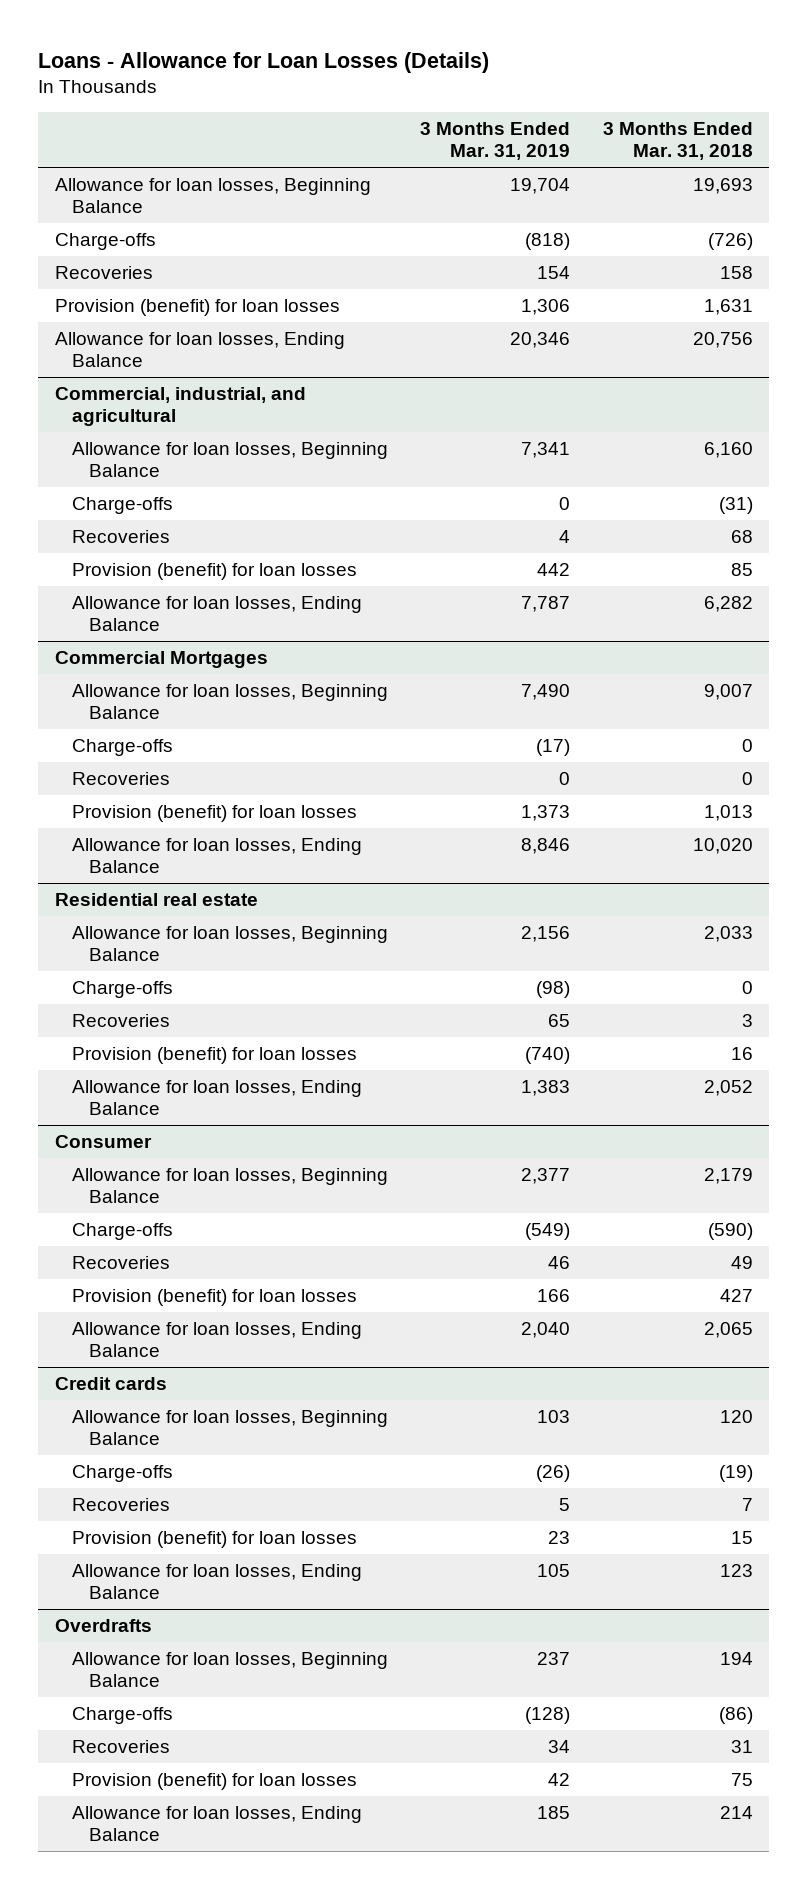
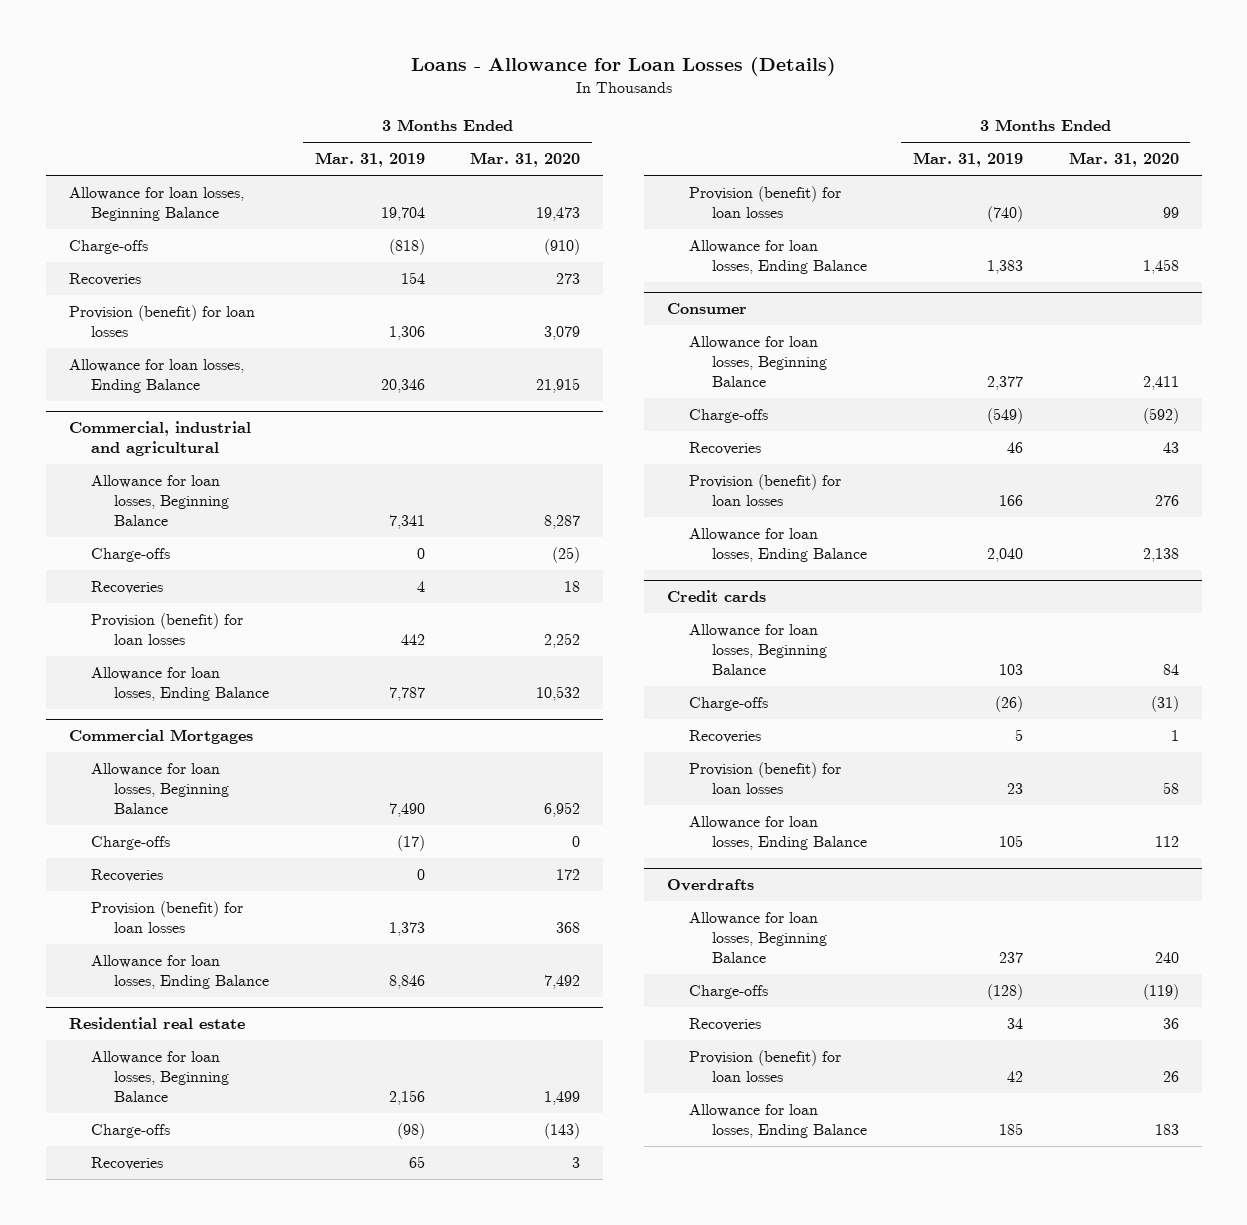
- | 3 Months Ended Mar. 31, 2019 | 3 Months Ended Mar. 31, 2018
+ | 3 Months Ended Mar. 31, 2019 | 3 Months Ended Mar. 31, 2020
- Commercial, industrial, and agricultural
+ Commercial, industrial and agricultural

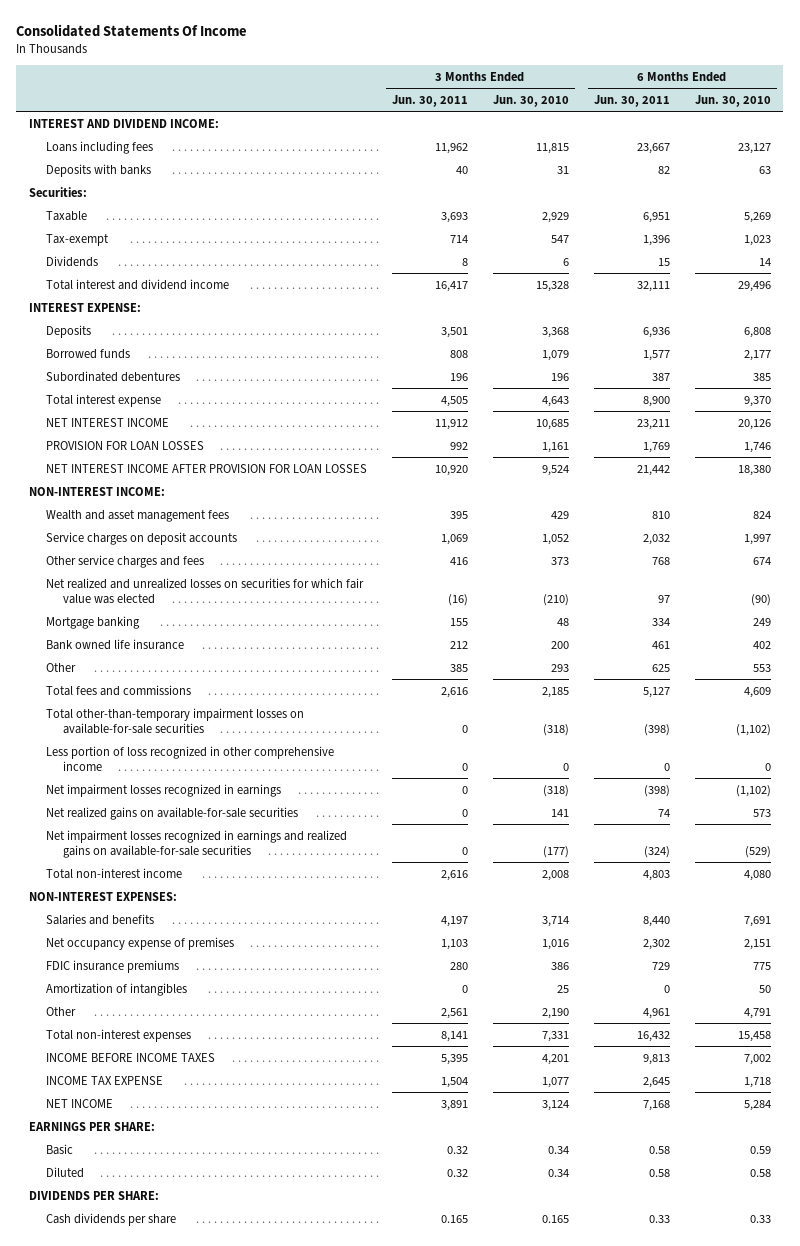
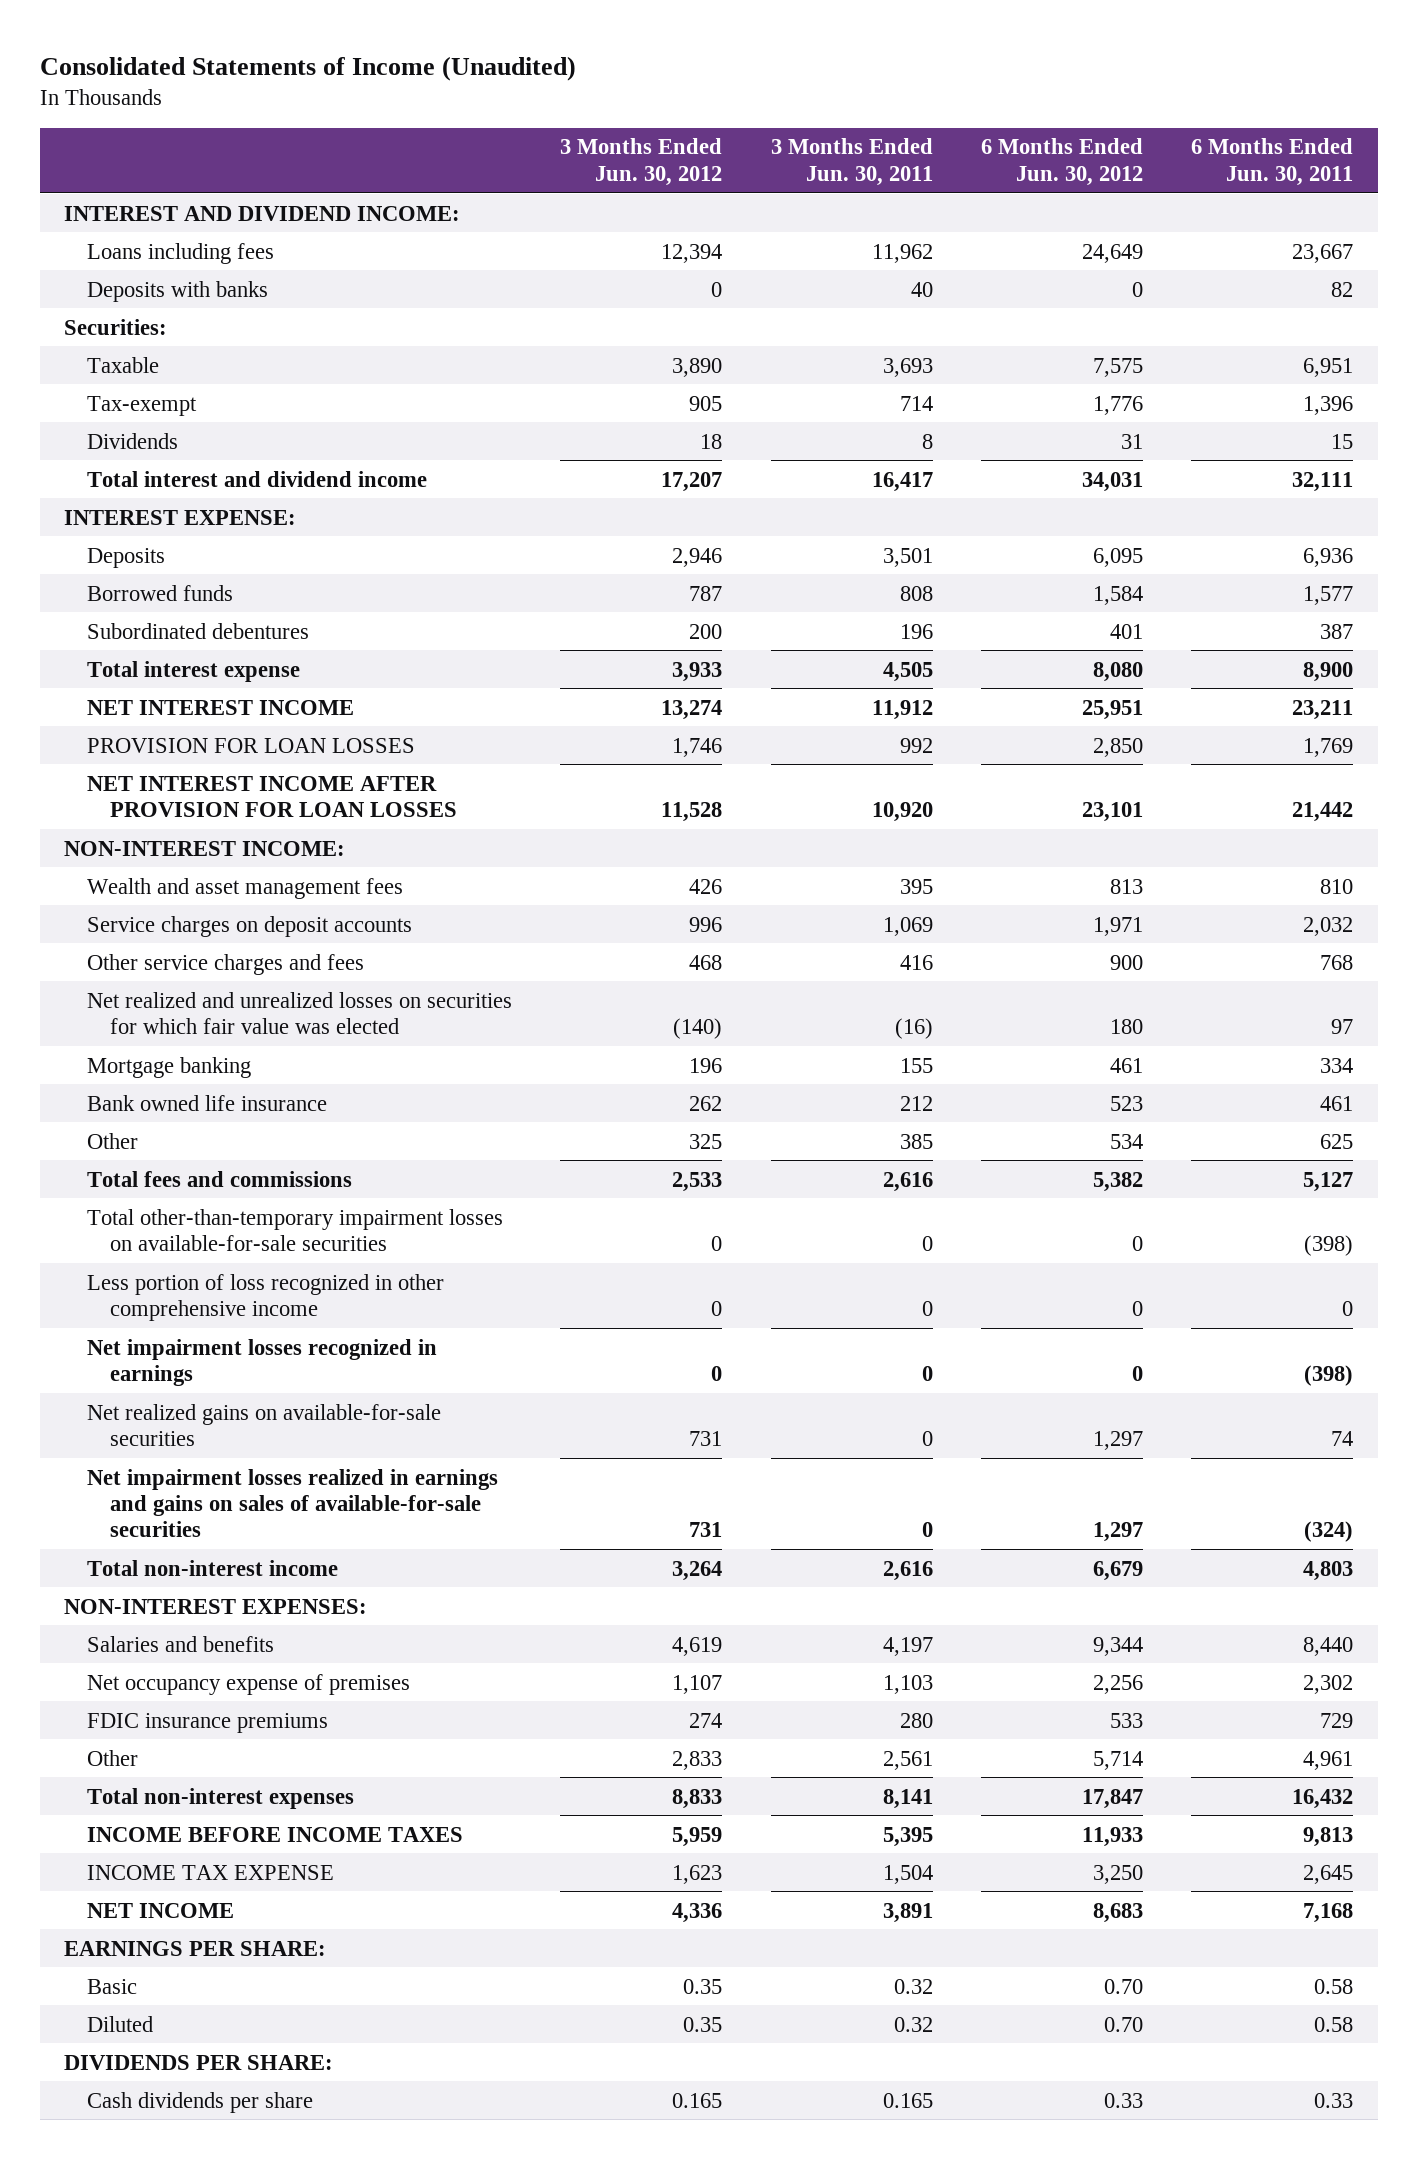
- Consolidated Statements Of Income
+ Consolidated Statements of Income (Unaudited)
- | 3 Months Ended Jun. 30, 2011 | 3 Months Ended Jun. 30, 2010 | 6 Months Ended Jun. 30, 2011 | 6 Months Ended Jun. 30, 2010
+ | 3 Months Ended Jun. 30, 2012 | 3 Months Ended Jun. 30, 2011 | 6 Months Ended Jun. 30, 2012 | 6 Months Ended Jun. 30, 2011
- Net impairment losses recognized in earnings and realized gains on available-for-sale securities | 0 | (177) | (324) | (529)
+ Net impairment losses realized in earnings and gains on sales of available-for-sale securities | 731 | 0 | 1,297 | (324)
- Amortization of intangibles | 0 | 25 | 0 | 50

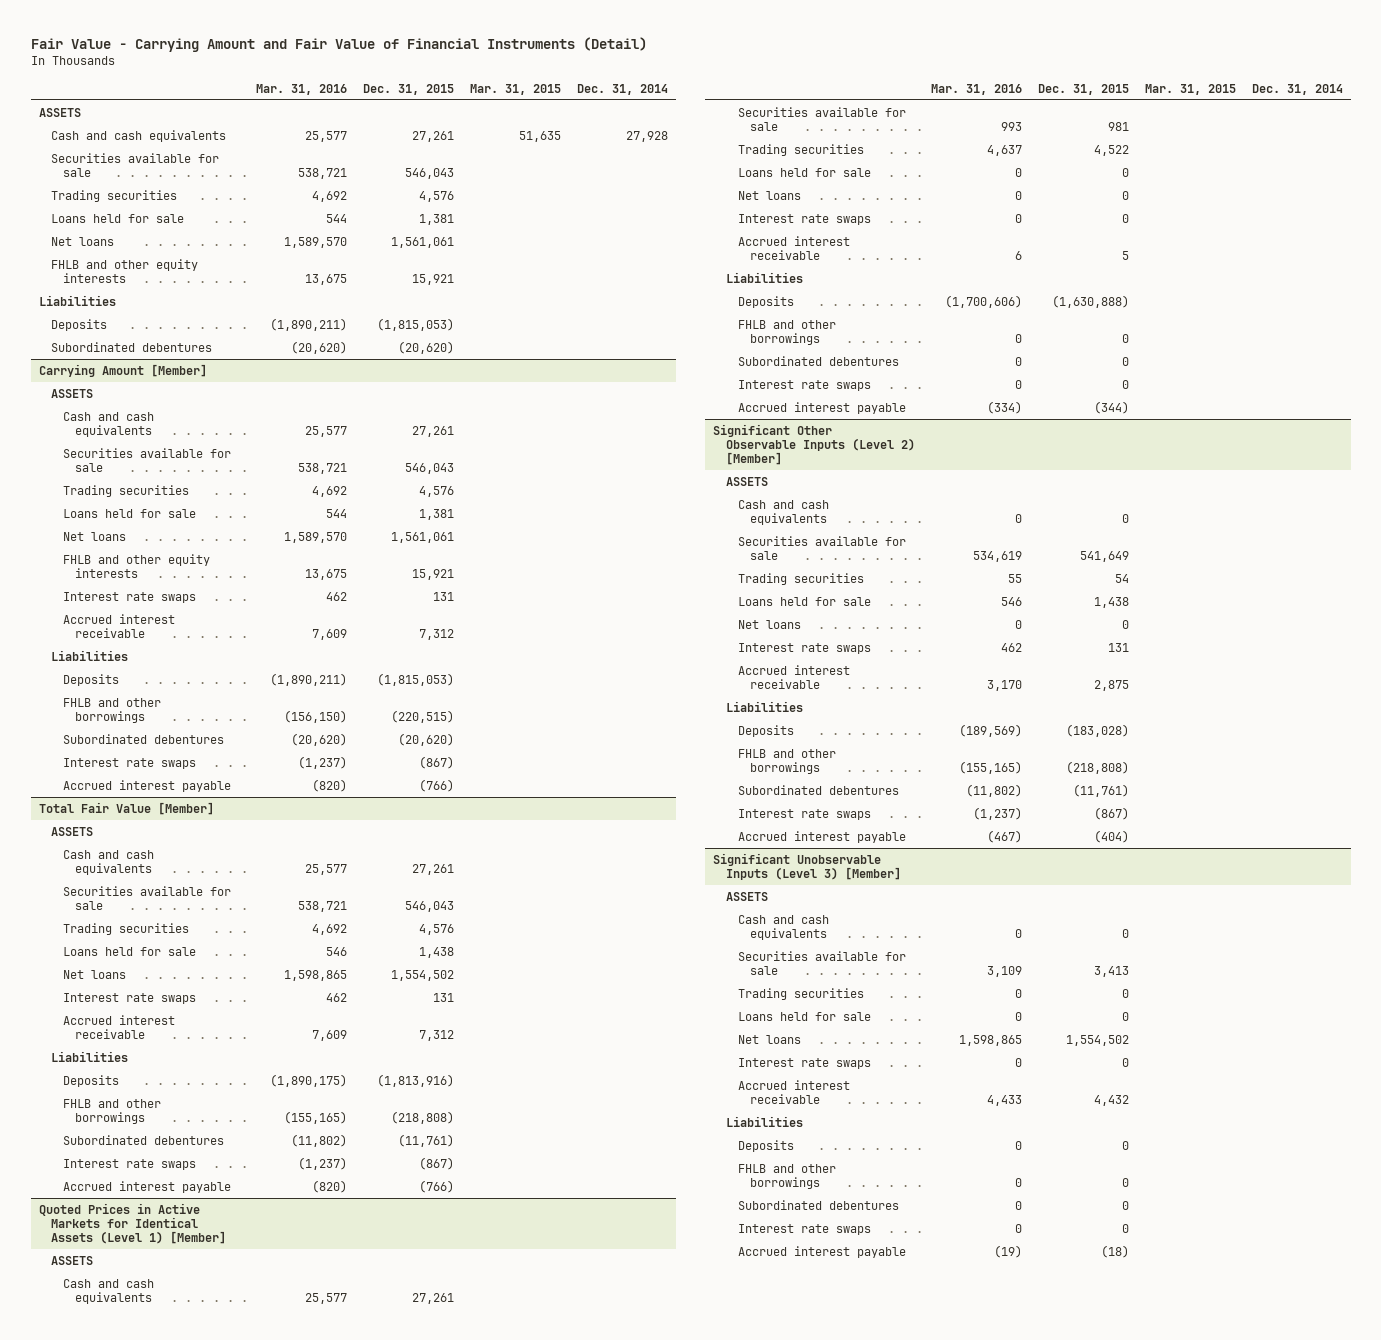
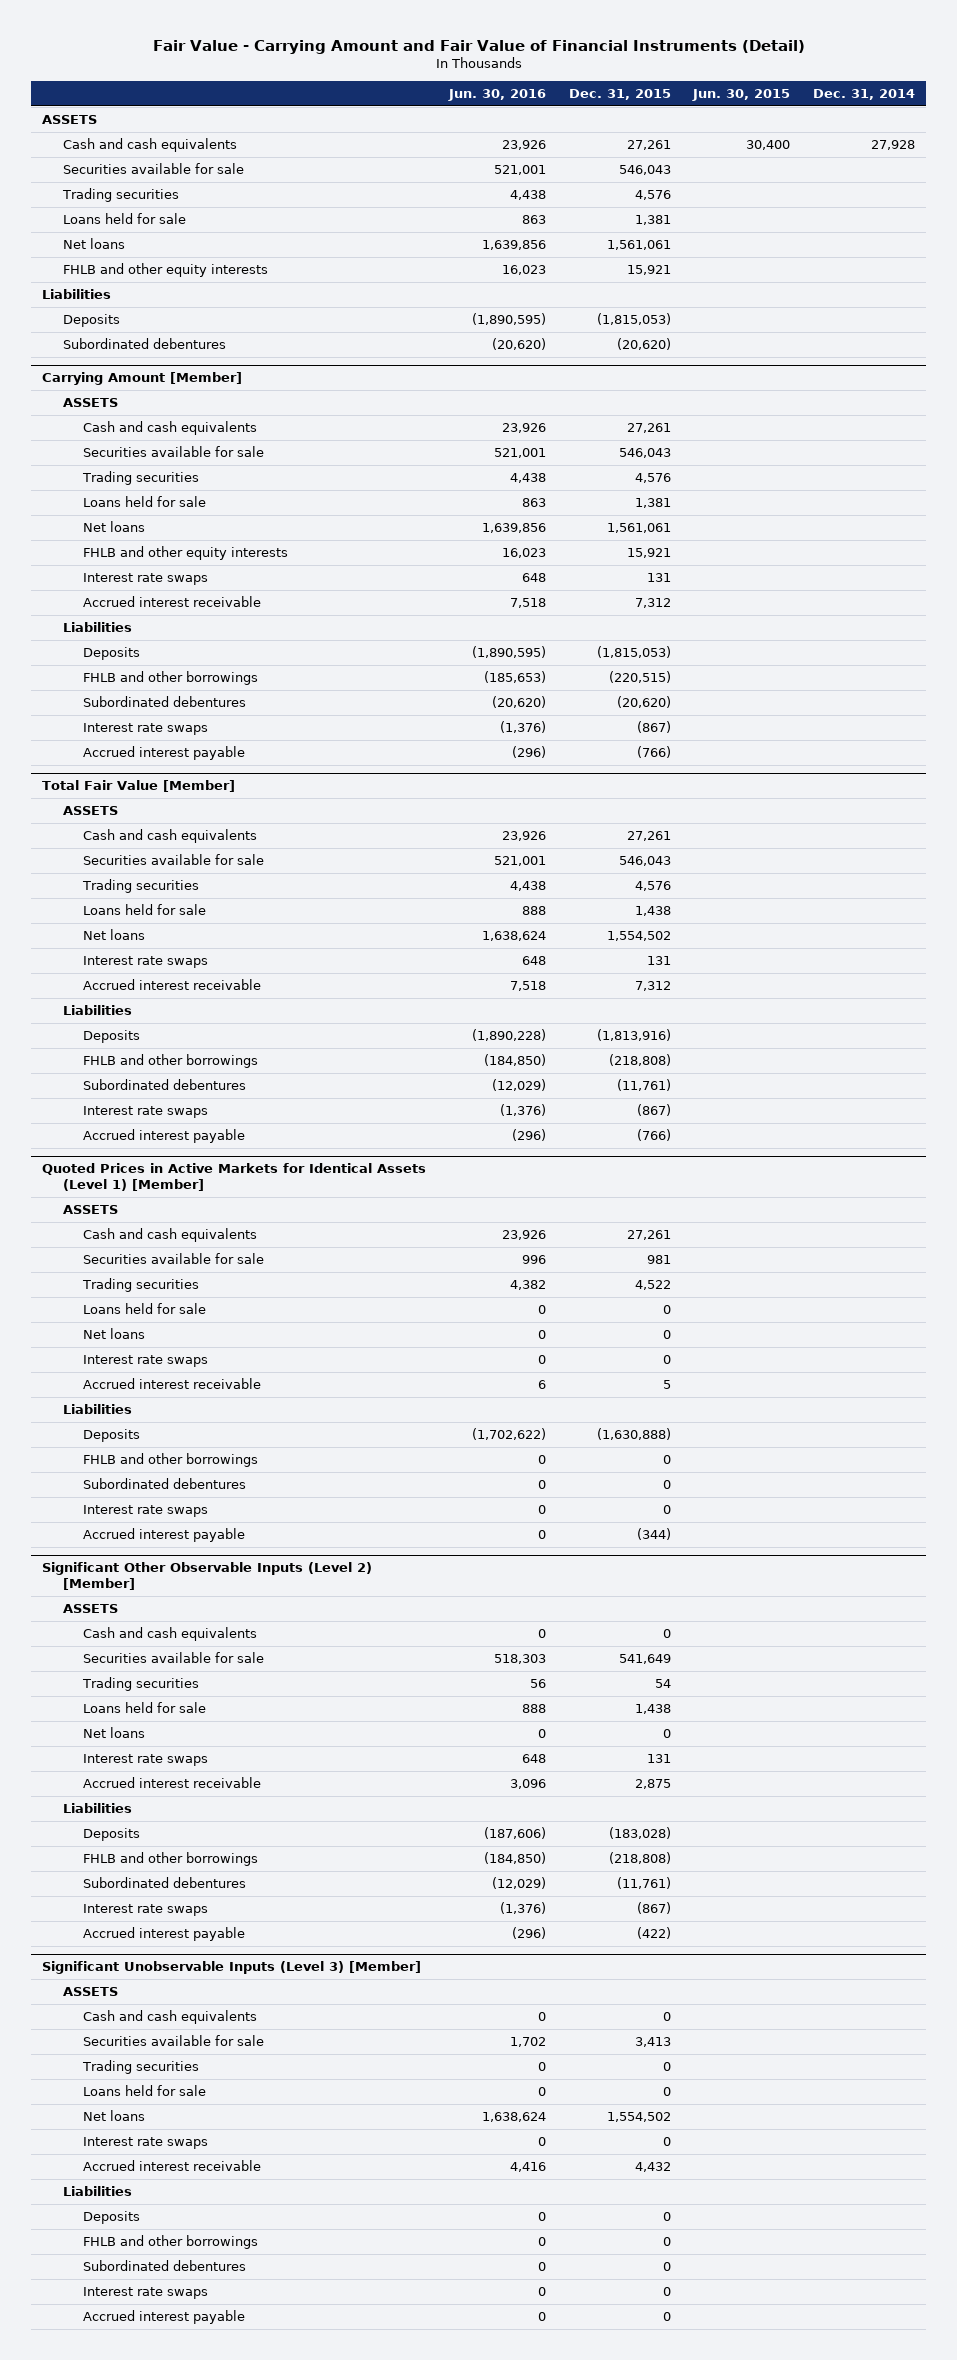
- | Mar. 31, 2016 | Dec. 31, 2015 | Mar. 31, 2015 | Dec. 31, 2014
+ | Jun. 30, 2016 | Dec. 31, 2015 | Jun. 30, 2015 | Dec. 31, 2014
@ Significant Other Observable Inputs (Level 2) [Member]
- Accrued interest payable | (467) | (404) | |
+ Accrued interest payable | (296) | (422) | |
@ Significant Unobservable Inputs (Level 3) [Member]
- Accrued interest payable | (19) | (18) | |
+ Accrued interest payable | 0 | 0 | |

